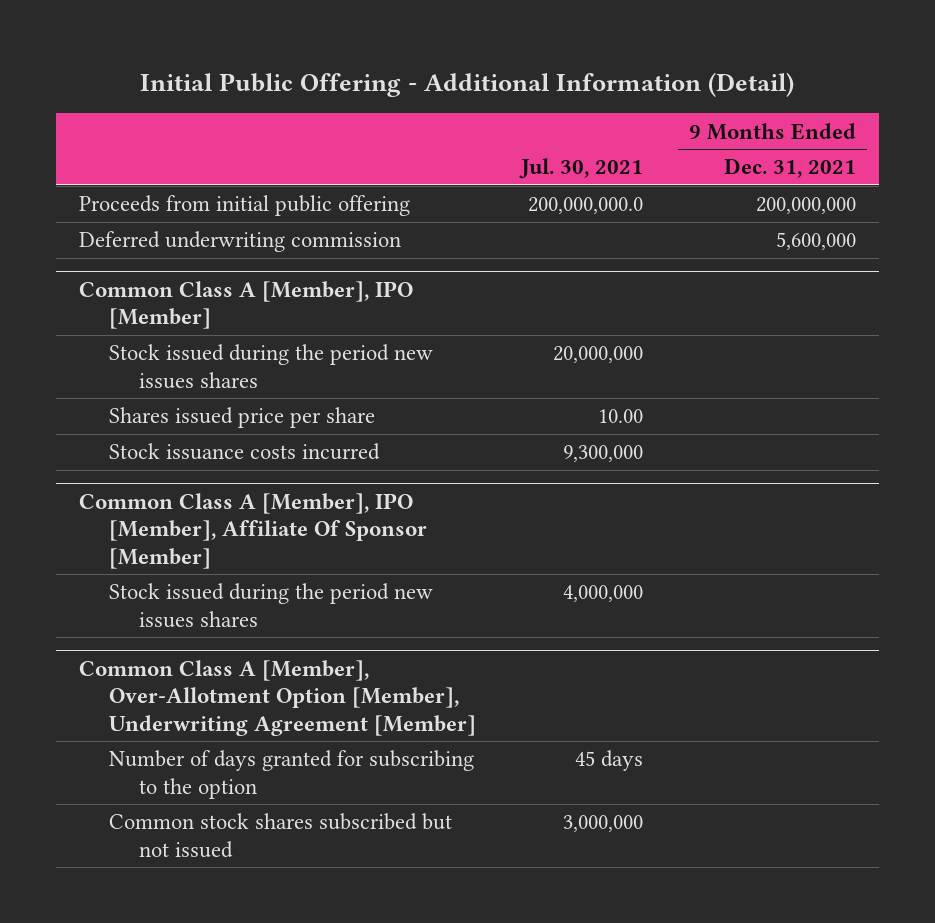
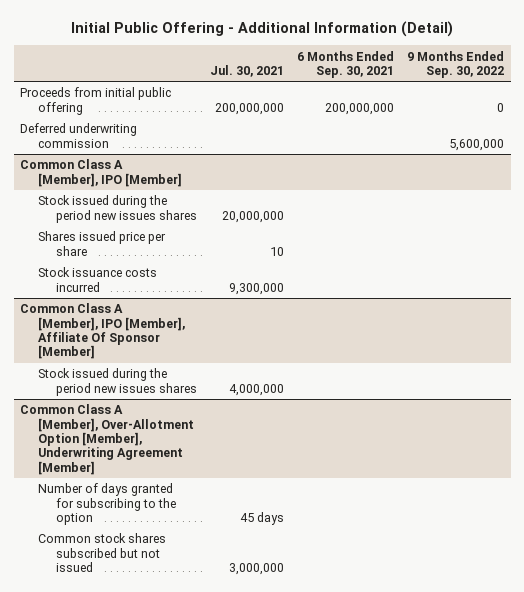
- | Jul. 30, 2021 | 9 Months Ended Dec. 31, 2021
+ | Jul. 30, 2021 | 6 Months Ended Sep. 30, 2021 | 9 Months Ended Sep. 30, 2022
- Proceeds from initial public offering | 200,000,000.0 | 200,000,000
+ Proceeds from initial public offering | 200,000,000 | 200,000,000 | 0
@ Common Class A [Member], IPO [Member]
- Shares issued price per share | 10.00 |
+ Shares issued price per share | 10 | |

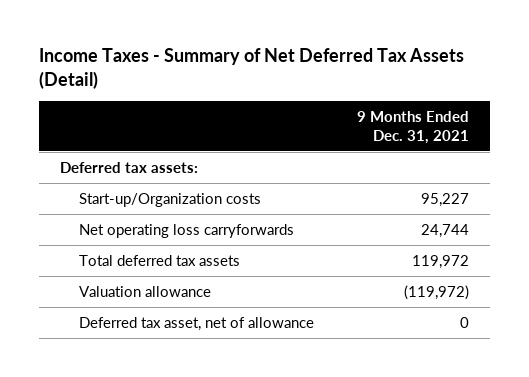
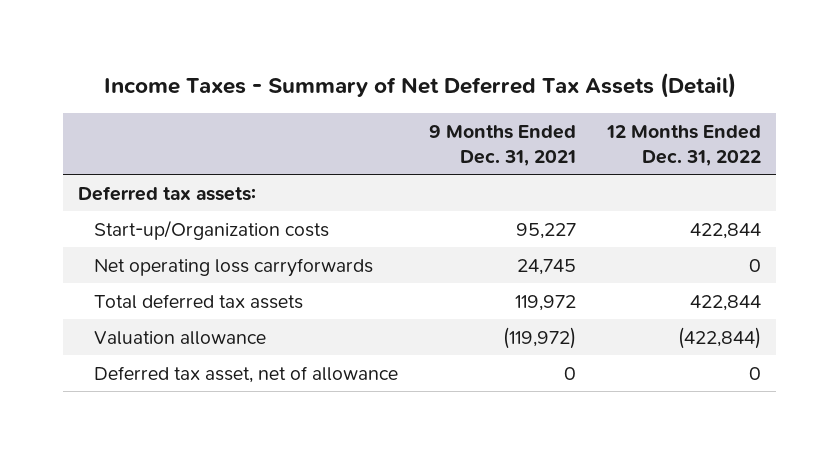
- | 9 Months Ended Dec. 31, 2021
+ | 9 Months Ended Dec. 31, 2021 | 12 Months Ended Dec. 31, 2022
- Net operating loss carryforwards | 24,744
+ Net operating loss carryforwards | 24,745 | 0

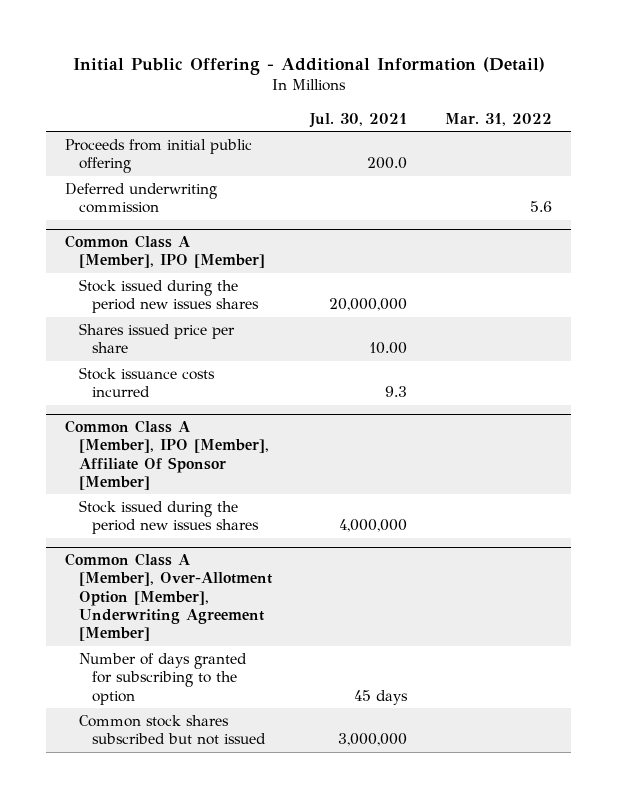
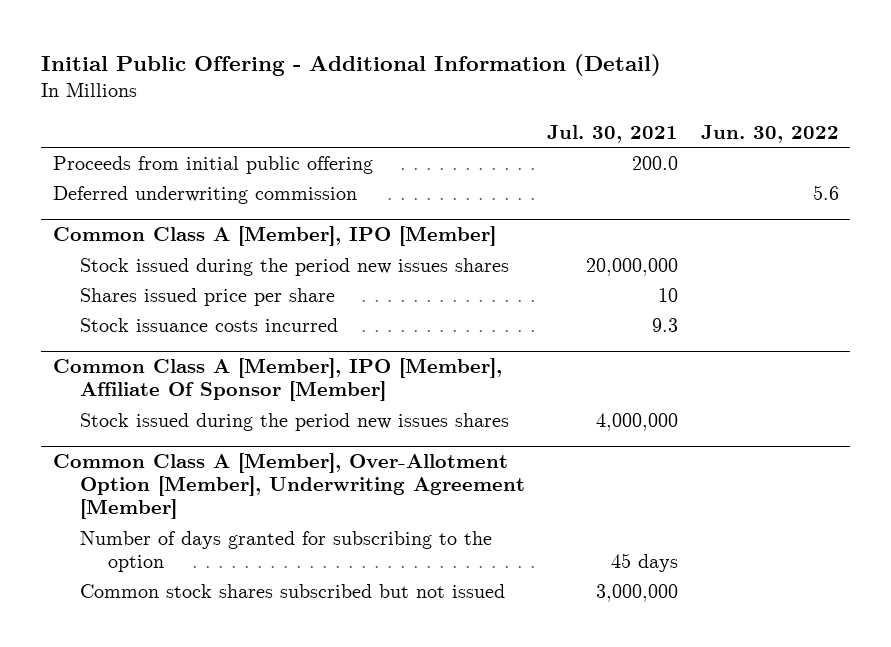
- | Jul. 30, 2021 | Mar. 31, 2022
+ | Jul. 30, 2021 | Jun. 30, 2022
@ Common Class A [Member], IPO [Member]
- Shares issued price per share | 10.00 |
+ Shares issued price per share | 10 |

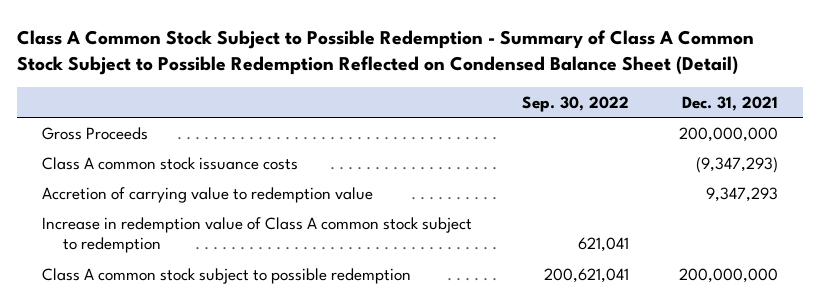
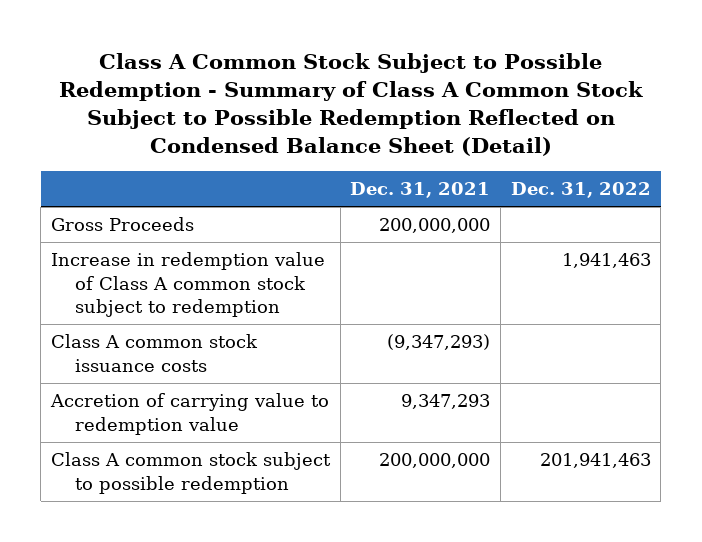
- | Sep. 30, 2022 | Dec. 31, 2021
+ | Dec. 31, 2021 | Dec. 31, 2022
moved up: Increase in redemption value of Class A common stock subject to redemption | | 1,941,463

